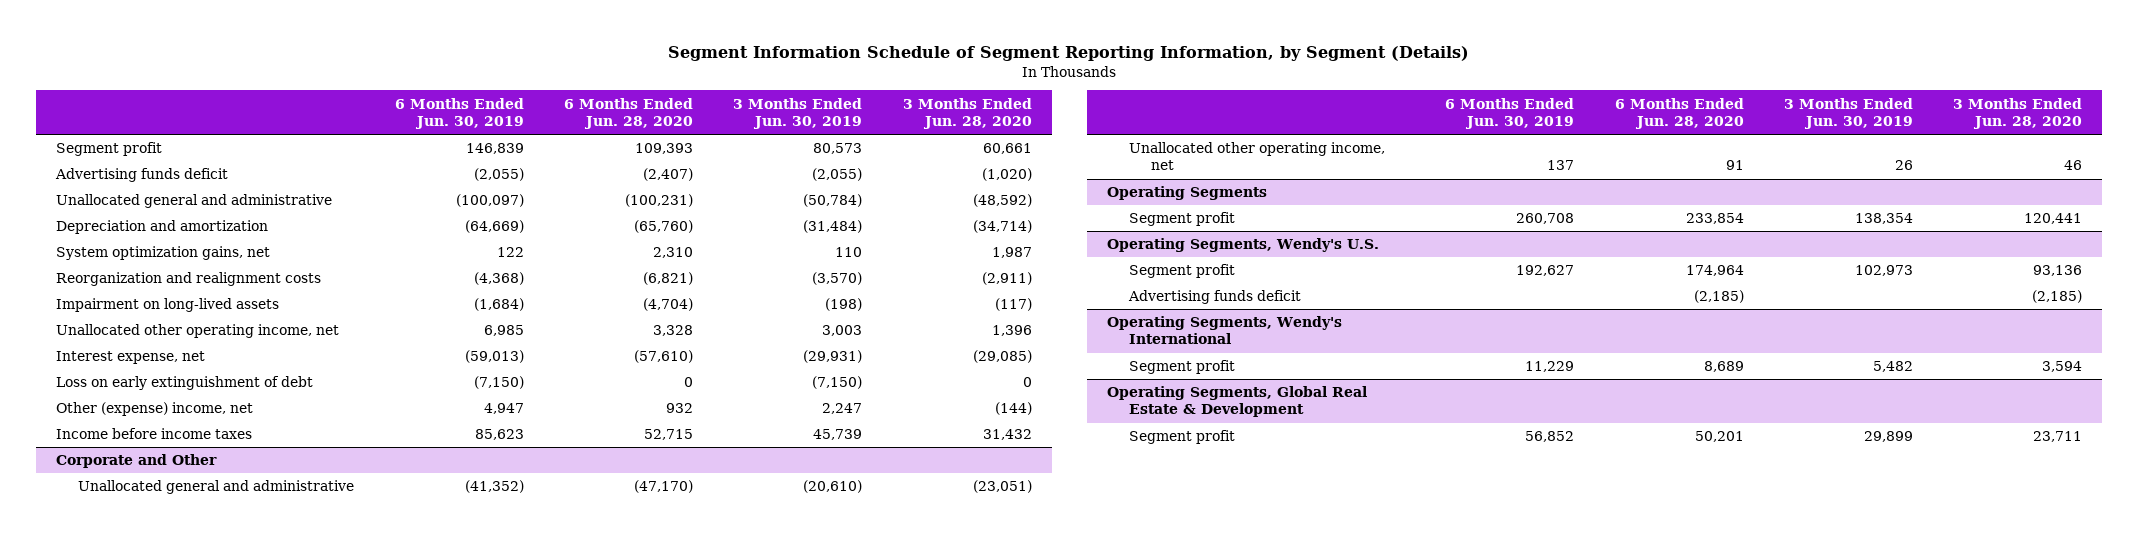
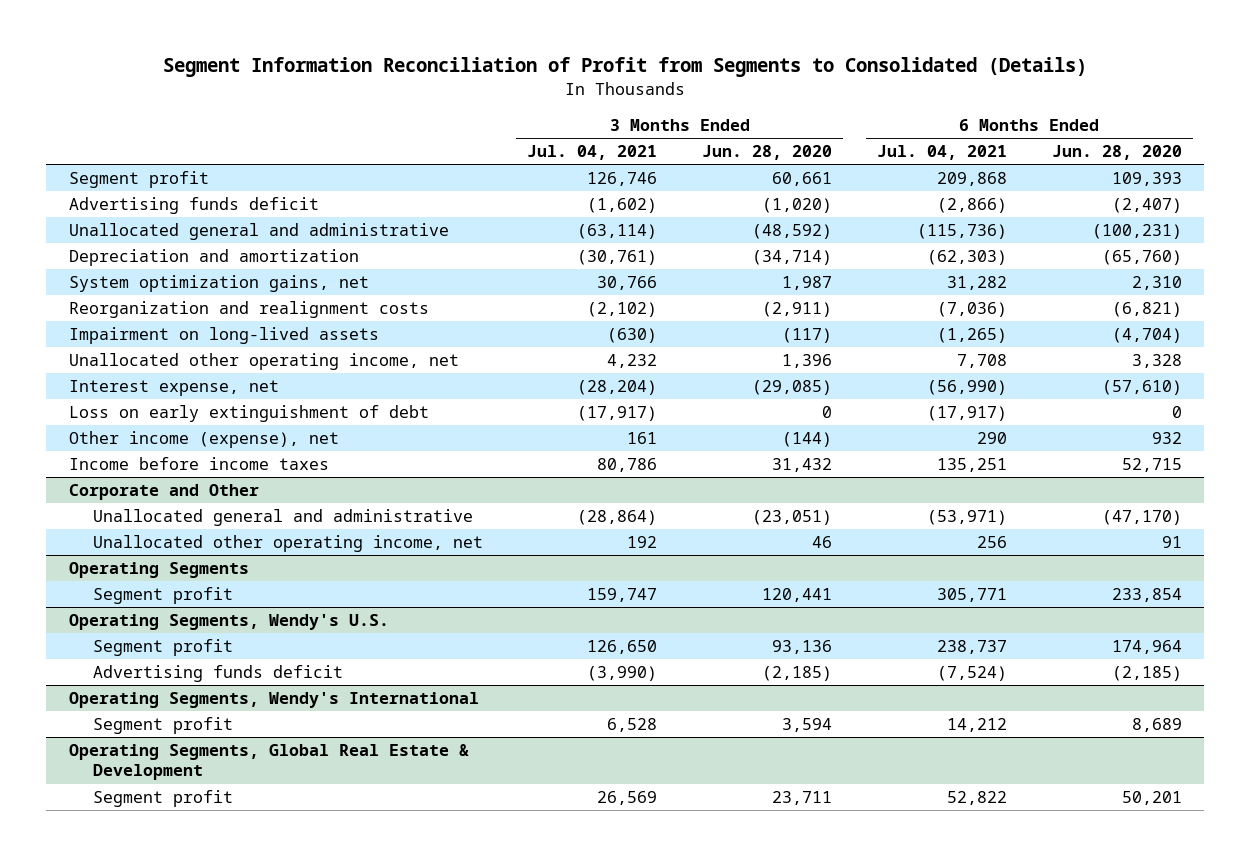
- Segment Information Schedule of Segment Reporting Information, by Segment (Details)
+ Segment Information Reconciliation of Profit from Segments to Consolidated (Details)
- | 6 Months Ended Jun. 30, 2019 | 6 Months Ended Jun. 28, 2020 | 3 Months Ended Jun. 30, 2019 | 3 Months Ended Jun. 28, 2020
+ | 3 Months Ended Jul. 04, 2021 | 3 Months Ended Jun. 28, 2020 | 6 Months Ended Jul. 04, 2021 | 6 Months Ended Jun. 28, 2020
- Other (expense) income, net | 4,947 | 932 | 2,247 | (144)
+ Other income (expense), net | 161 | (144) | 290 | 932

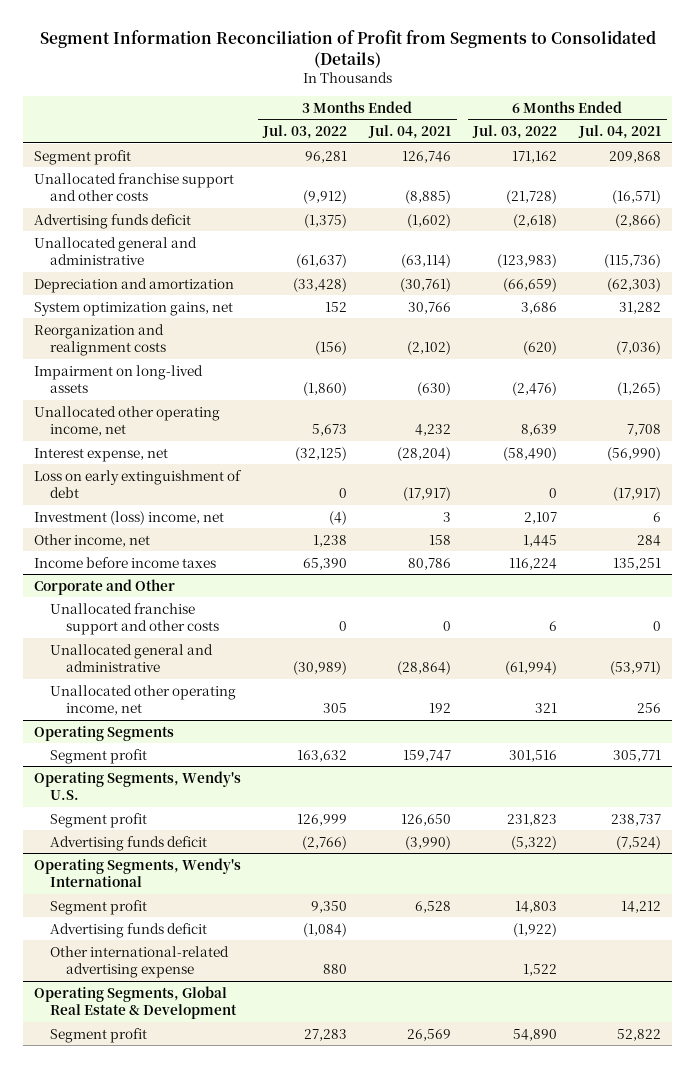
- | 3 Months Ended Jul. 04, 2021 | 3 Months Ended Jun. 28, 2020 | 6 Months Ended Jul. 04, 2021 | 6 Months Ended Jun. 28, 2020
+ | 3 Months Ended Jul. 03, 2022 | 3 Months Ended Jul. 04, 2021 | 6 Months Ended Jul. 03, 2022 | 6 Months Ended Jul. 04, 2021
+ Unallocated franchise support and other costs | (9,912) | (8,885) | (21,728) | (16,571)
- Other income (expense), net | 161 | (144) | 290 | 932
+ Investment (loss) income, net | (4) | 3 | 2,107 | 6
+ Other income, net | 1,238 | 158 | 1,445 | 284
@ Corporate and Other
+ Unallocated franchise support and other costs | 0 | 0 | 6 | 0
@ Operating Segments, Wendy's International
+ Advertising funds deficit | (1,084) | | (1,922) |
+ Other international-related advertising expense | 880 | | 1,522 |

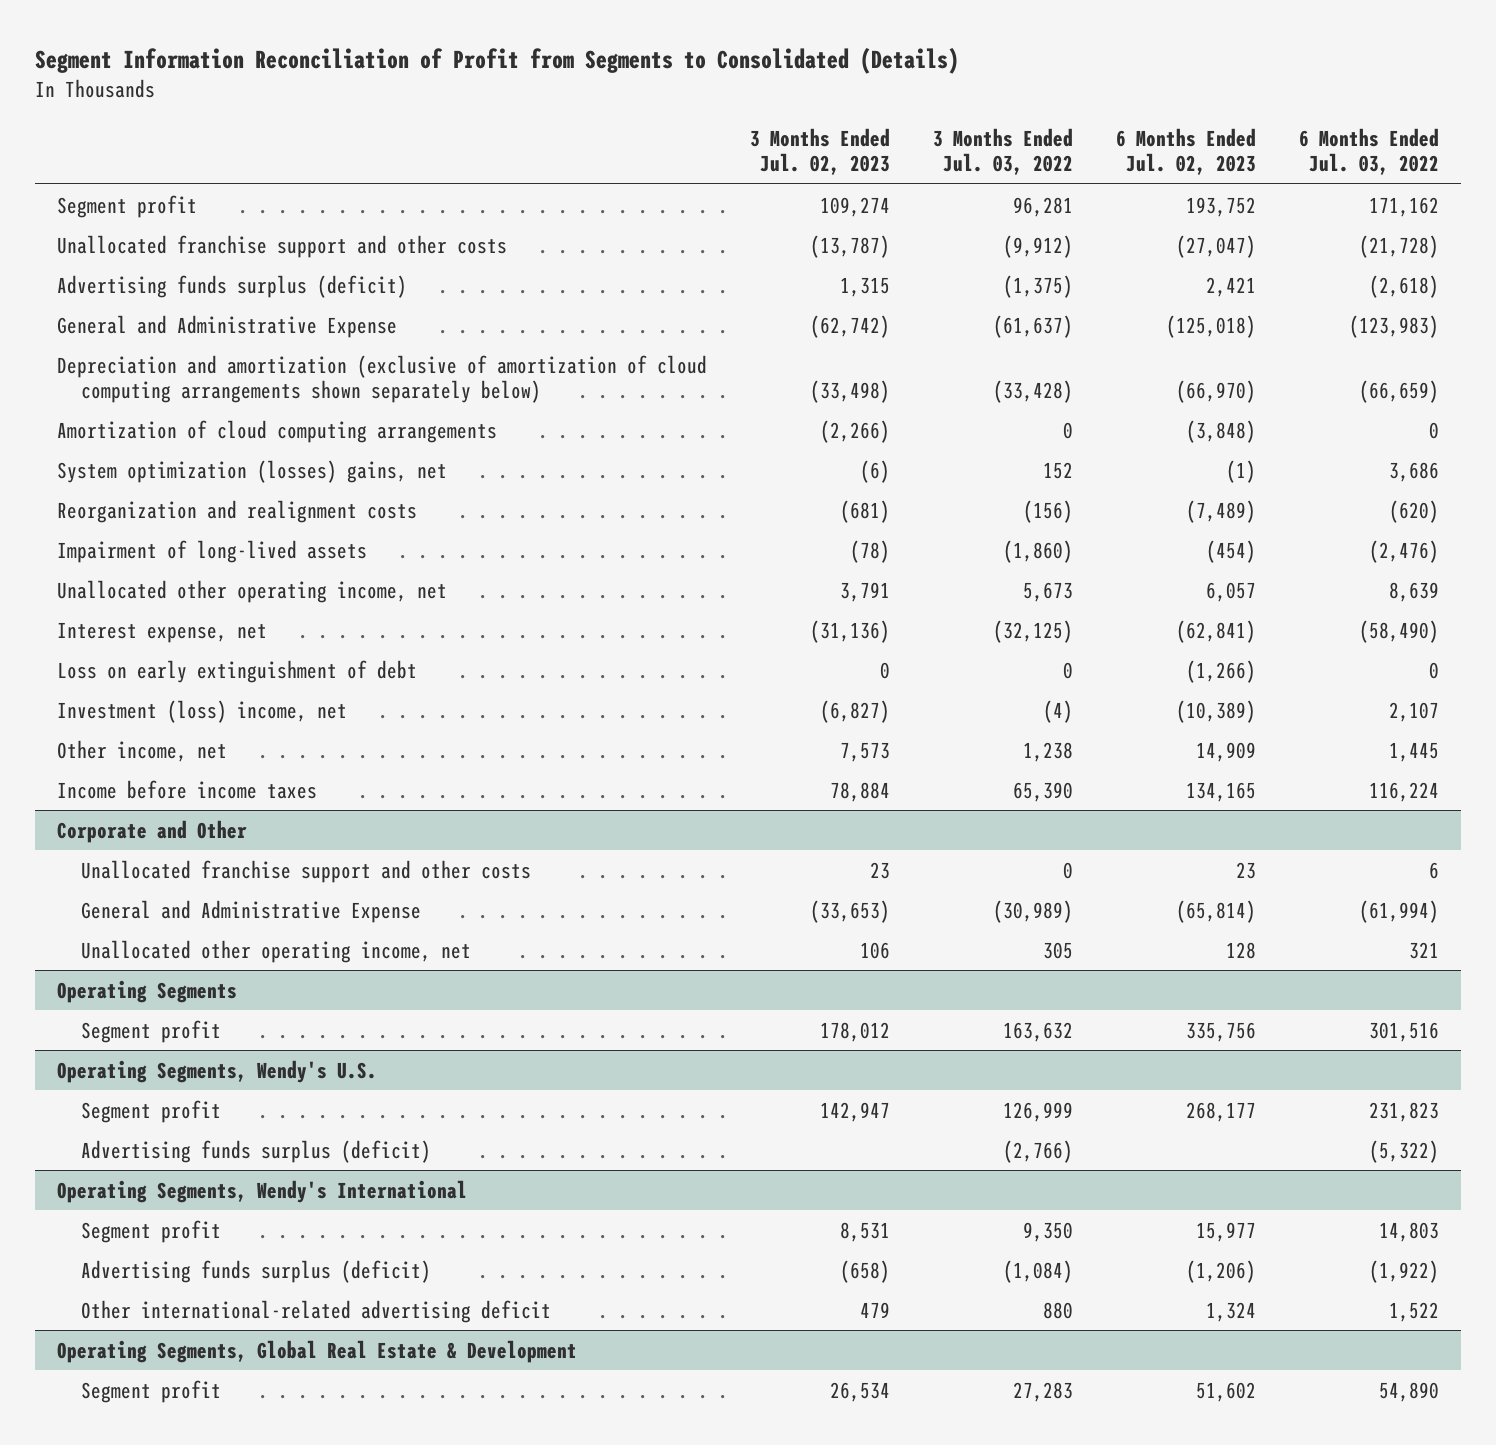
- | 3 Months Ended Jul. 03, 2022 | 3 Months Ended Jul. 04, 2021 | 6 Months Ended Jul. 03, 2022 | 6 Months Ended Jul. 04, 2021
+ | 3 Months Ended Jul. 02, 2023 | 3 Months Ended Jul. 03, 2022 | 6 Months Ended Jul. 02, 2023 | 6 Months Ended Jul. 03, 2022
- Advertising funds deficit | (1,375) | (1,602) | (2,618) | (2,866)
- Unallocated general and administrative | (61,637) | (63,114) | (123,983) | (115,736)
- Depreciation and amortization | (33,428) | (30,761) | (66,659) | (62,303)
- System optimization gains, net | 152 | 30,766 | 3,686 | 31,282
+ Advertising funds surplus (deficit) | 1,315 | (1,375) | 2,421 | (2,618)
+ General and Administrative Expense | (62,742) | (61,637) | (125,018) | (123,983)
+ Depreciation and amortization (exclusive of amortization of cloud computing arrangements shown separately below) | (33,498) | (33,428) | (66,970) | (66,659)
+ Amortization of cloud computing arrangements | (2,266) | 0 | (3,848) | 0
+ System optimization (losses) gains, net | (6) | 152 | (1) | 3,686
- Impairment on long-lived assets | (1,860) | (630) | (2,476) | (1,265)
+ Impairment of long-lived assets | (78) | (1,860) | (454) | (2,476)
@ Corporate and Other
- Unallocated general and administrative | (30,989) | (28,864) | (61,994) | (53,971)
+ General and Administrative Expense | (33,653) | (30,989) | (65,814) | (61,994)
@ Operating Segments, Wendy's U.S.
- Advertising funds deficit | (2,766) | (3,990) | (5,322) | (7,524)
+ Advertising funds surplus (deficit) | | (2,766) | | (5,322)
@ Operating Segments, Wendy's International
- Advertising funds deficit | (1,084) | | (1,922) |
- Other international-related advertising expense | 880 | | 1,522 |
+ Advertising funds surplus (deficit) | (658) | (1,084) | (1,206) | (1,922)
+ Other international-related advertising deficit | 479 | 880 | 1,324 | 1,522

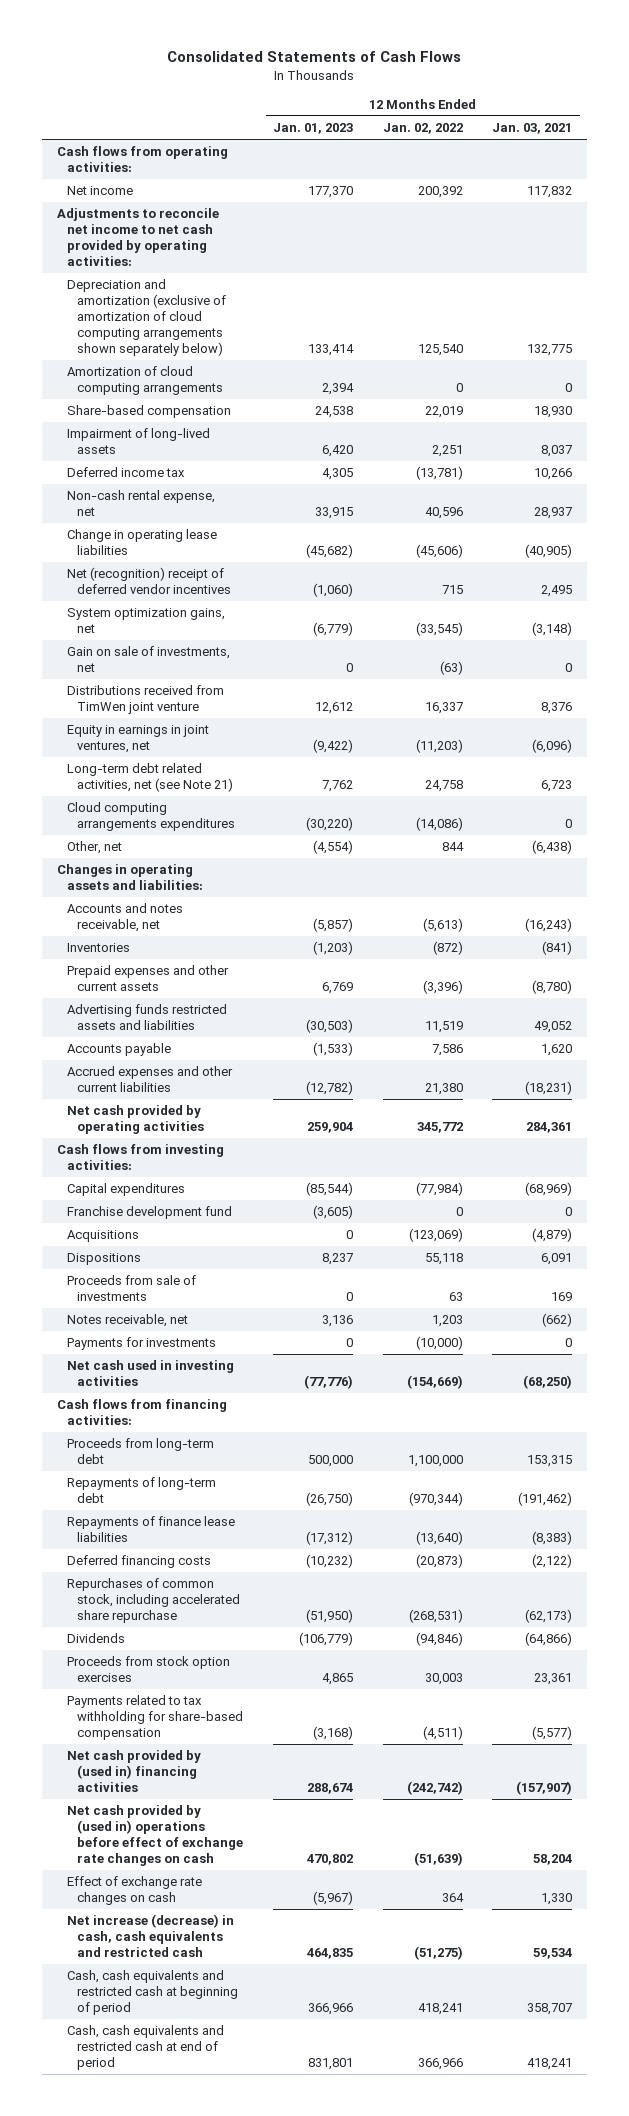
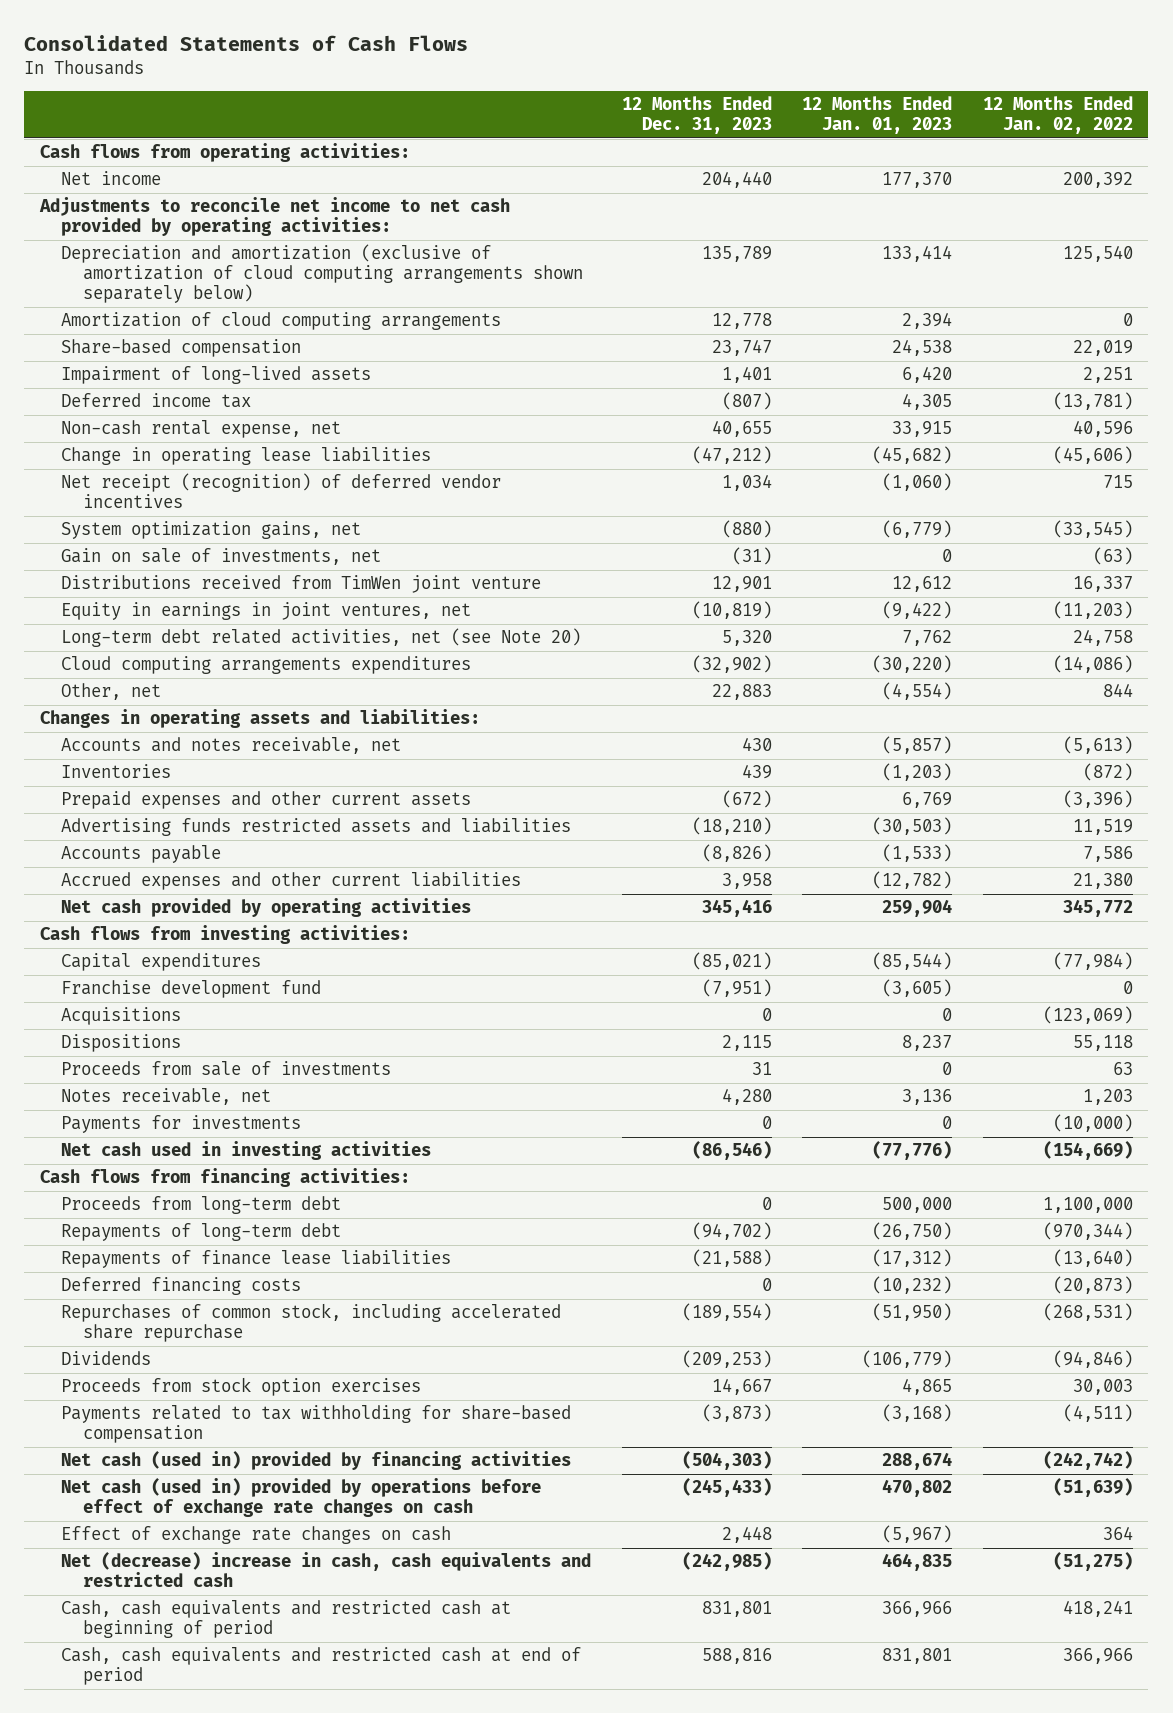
- | 12 Months Ended Jan. 01, 2023 | 12 Months Ended Jan. 02, 2022 | 12 Months Ended Jan. 03, 2021
+ | 12 Months Ended Dec. 31, 2023 | 12 Months Ended Jan. 01, 2023 | 12 Months Ended Jan. 02, 2022
- Net (recognition) receipt of deferred vendor incentives | (1,060) | 715 | 2,495
+ Net receipt (recognition) of deferred vendor incentives | 1,034 | (1,060) | 715
- Long-term debt related activities, net (see Note 21) | 7,762 | 24,758 | 6,723
+ Long-term debt related activities, net (see Note 20) | 5,320 | 7,762 | 24,758
- Net cash provided by (used in) financing activities | 288,674 | (242,742) | (157,907)
- Net cash provided by (used in) operations before effect of exchange rate changes on cash | 470,802 | (51,639) | 58,204
+ Net cash (used in) provided by financing activities | (504,303) | 288,674 | (242,742)
+ Net cash (used in) provided by operations before effect of exchange rate changes on cash | (245,433) | 470,802 | (51,639)
- Net increase (decrease) in cash, cash equivalents and restricted cash | 464,835 | (51,275) | 59,534
+ Net (decrease) increase in cash, cash equivalents and restricted cash | (242,985) | 464,835 | (51,275)

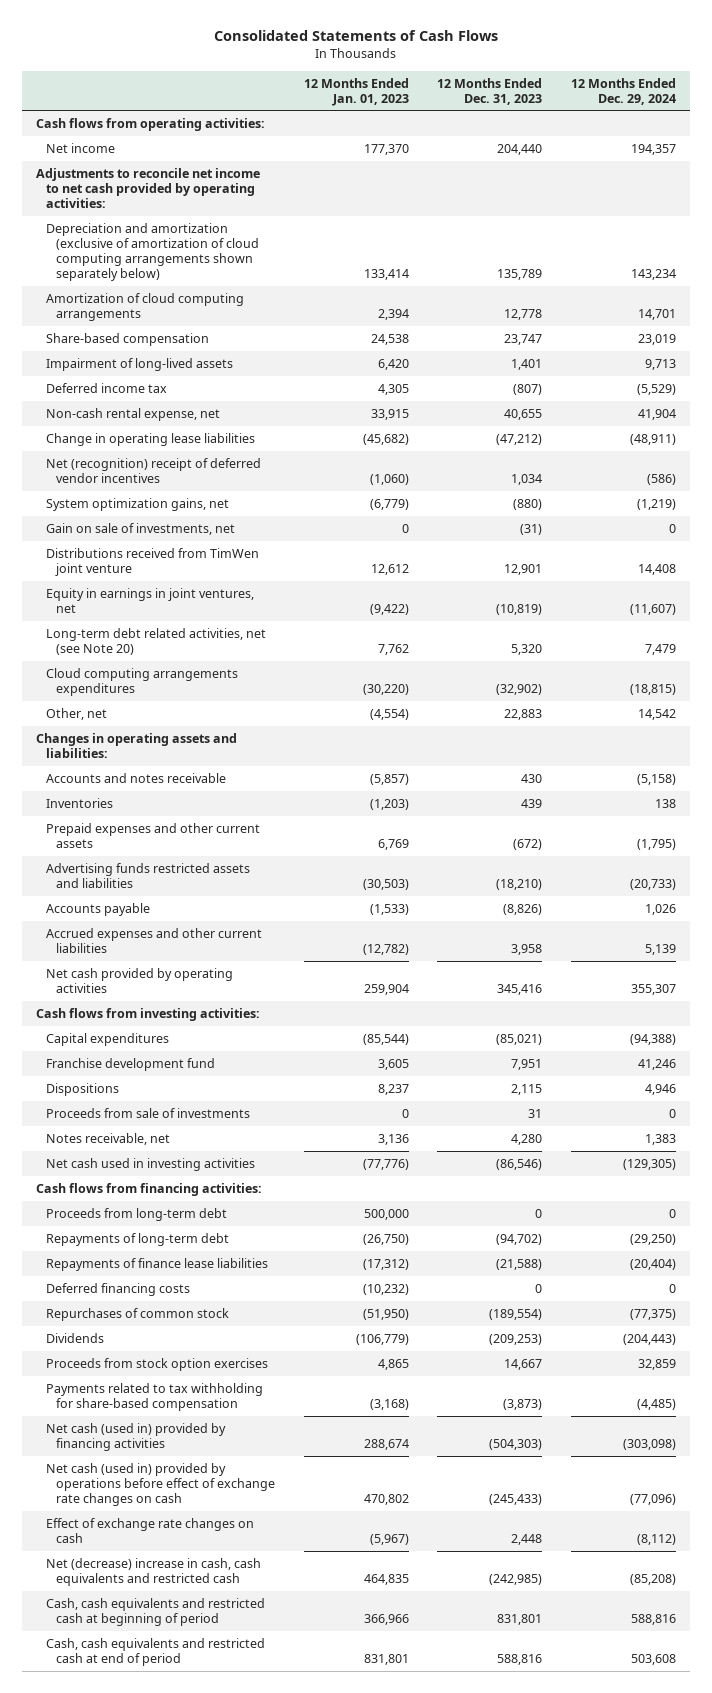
- | 12 Months Ended Dec. 31, 2023 | 12 Months Ended Jan. 01, 2023 | 12 Months Ended Jan. 02, 2022
+ | 12 Months Ended Jan. 01, 2023 | 12 Months Ended Dec. 31, 2023 | 12 Months Ended Dec. 29, 2024
- Net receipt (recognition) of deferred vendor incentives | 1,034 | (1,060) | 715
+ Net (recognition) receipt of deferred vendor incentives | (1,060) | 1,034 | (586)
- Accounts and notes receivable, net | 430 | (5,857) | (5,613)
+ Accounts and notes receivable | (5,857) | 430 | (5,158)
- Franchise development fund | (7,951) | (3,605) | 0
- Acquisitions | 0 | 0 | (123,069)
+ Franchise development fund | 3,605 | 7,951 | 41,246
- Payments for investments | 0 | 0 | (10,000)
- Repurchases of common stock, including accelerated share repurchase | (189,554) | (51,950) | (268,531)
+ Repurchases of common stock | (51,950) | (189,554) | (77,375)

